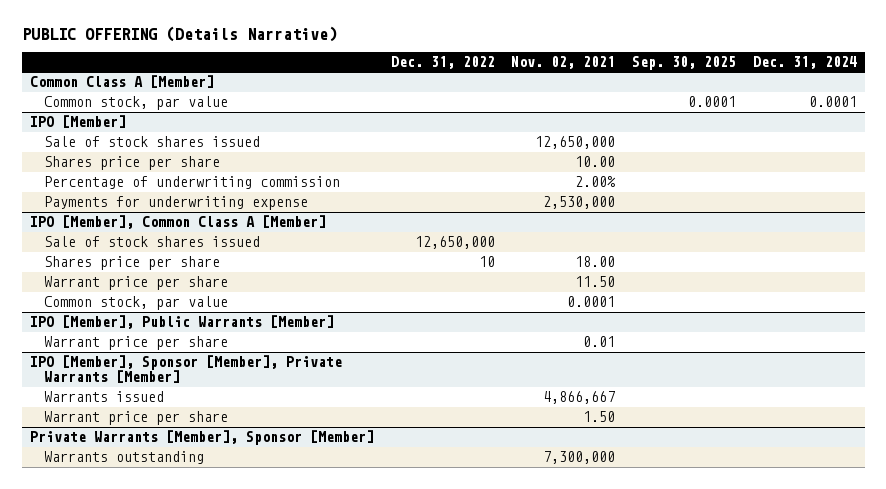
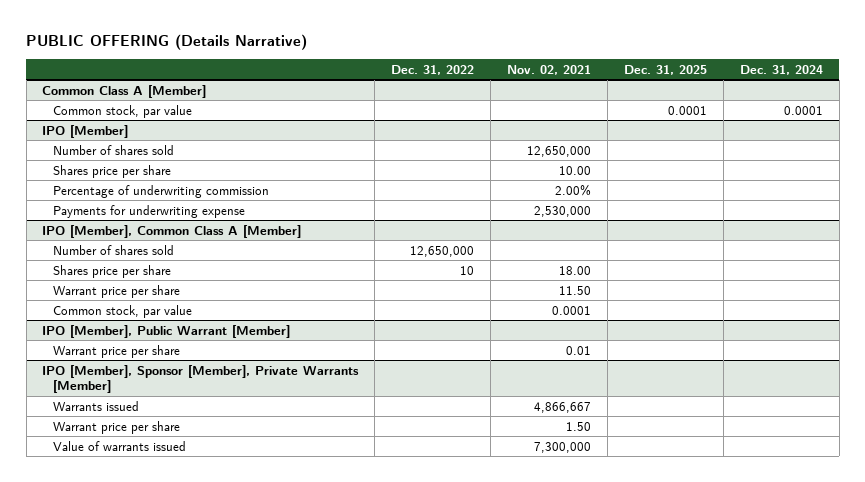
- | Dec. 31, 2022 | Nov. 02, 2021 | Sep. 30, 2025 | Dec. 31, 2024
+ | Dec. 31, 2022 | Nov. 02, 2021 | Dec. 31, 2025 | Dec. 31, 2024
@ IPO [Member]
- Sale of stock shares issued | | 12,650,000 | |
+ Number of shares sold | | 12,650,000 | |
@ IPO [Member], Common Class A [Member]
- Sale of stock shares issued | 12,650,000 | | |
+ Number of shares sold | 12,650,000 | | |
- IPO [Member], Public Warrants [Member]
+ IPO [Member], Public Warrant [Member]
- Private Warrants [Member], Sponsor [Member]
- Warrants outstanding | | 7,300,000 | |
@ IPO [Member], Sponsor [Member], Private Warrants [Member]
+ Value of warrants issued | | 7,300,000 | |

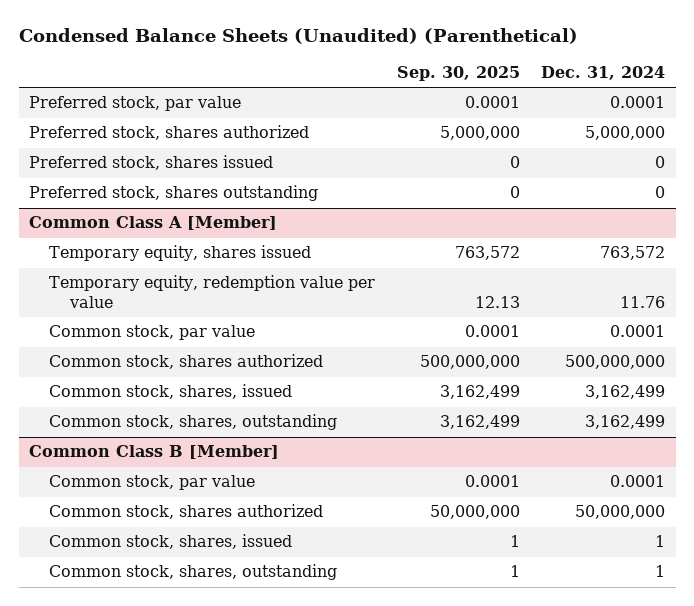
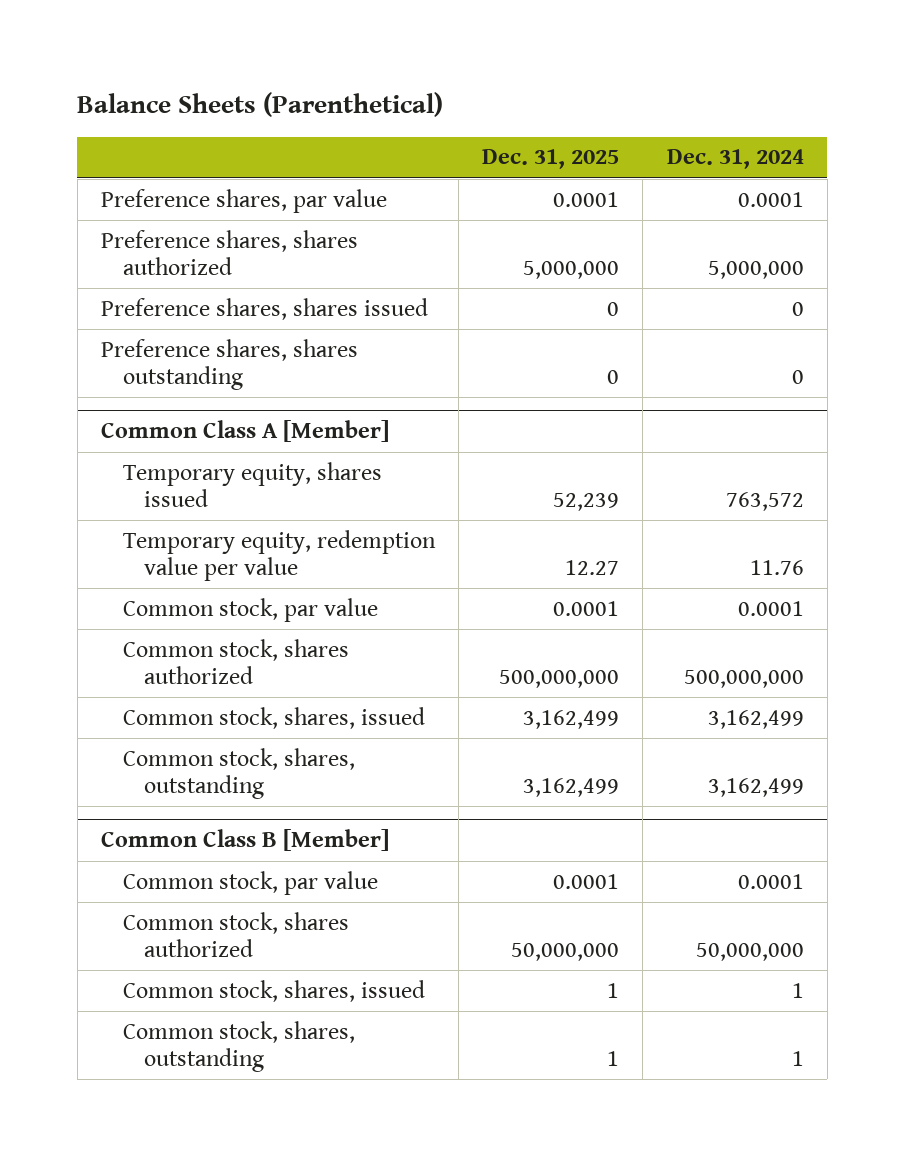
- Condensed Balance Sheets (Unaudited) (Parenthetical)
+ Balance Sheets (Parenthetical)
- | Sep. 30, 2025 | Dec. 31, 2024
+ | Dec. 31, 2025 | Dec. 31, 2024
- Preferred stock, par value | 0.0001 | 0.0001
- Preferred stock, shares authorized | 5,000,000 | 5,000,000
- Preferred stock, shares issued | 0 | 0
- Preferred stock, shares outstanding | 0 | 0
+ Preference shares, par value | 0.0001 | 0.0001
+ Preference shares, shares authorized | 5,000,000 | 5,000,000
+ Preference shares, shares issued | 0 | 0
+ Preference shares, shares outstanding | 0 | 0

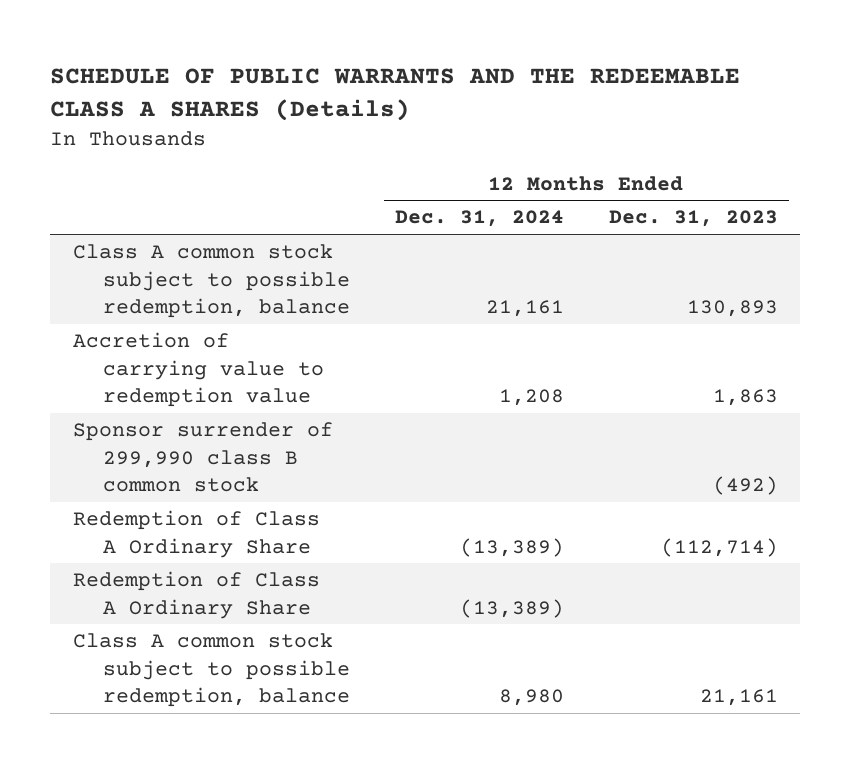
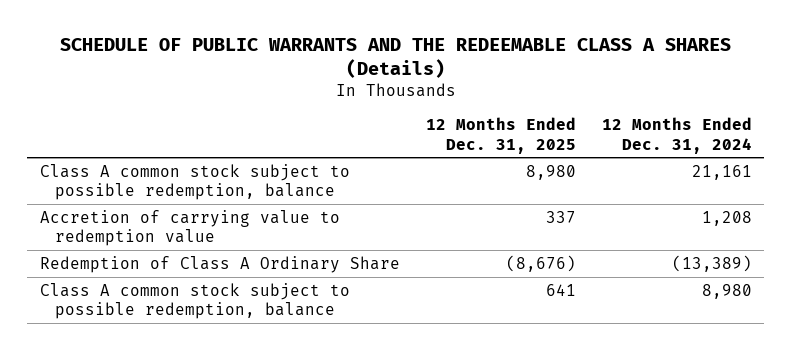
- | 12 Months Ended Dec. 31, 2024 | 12 Months Ended Dec. 31, 2023
+ | 12 Months Ended Dec. 31, 2025 | 12 Months Ended Dec. 31, 2024
- Sponsor surrender of 299,990 class B common stock | | (492)
- Redemption of Class A Ordinary Share | (13,389) |

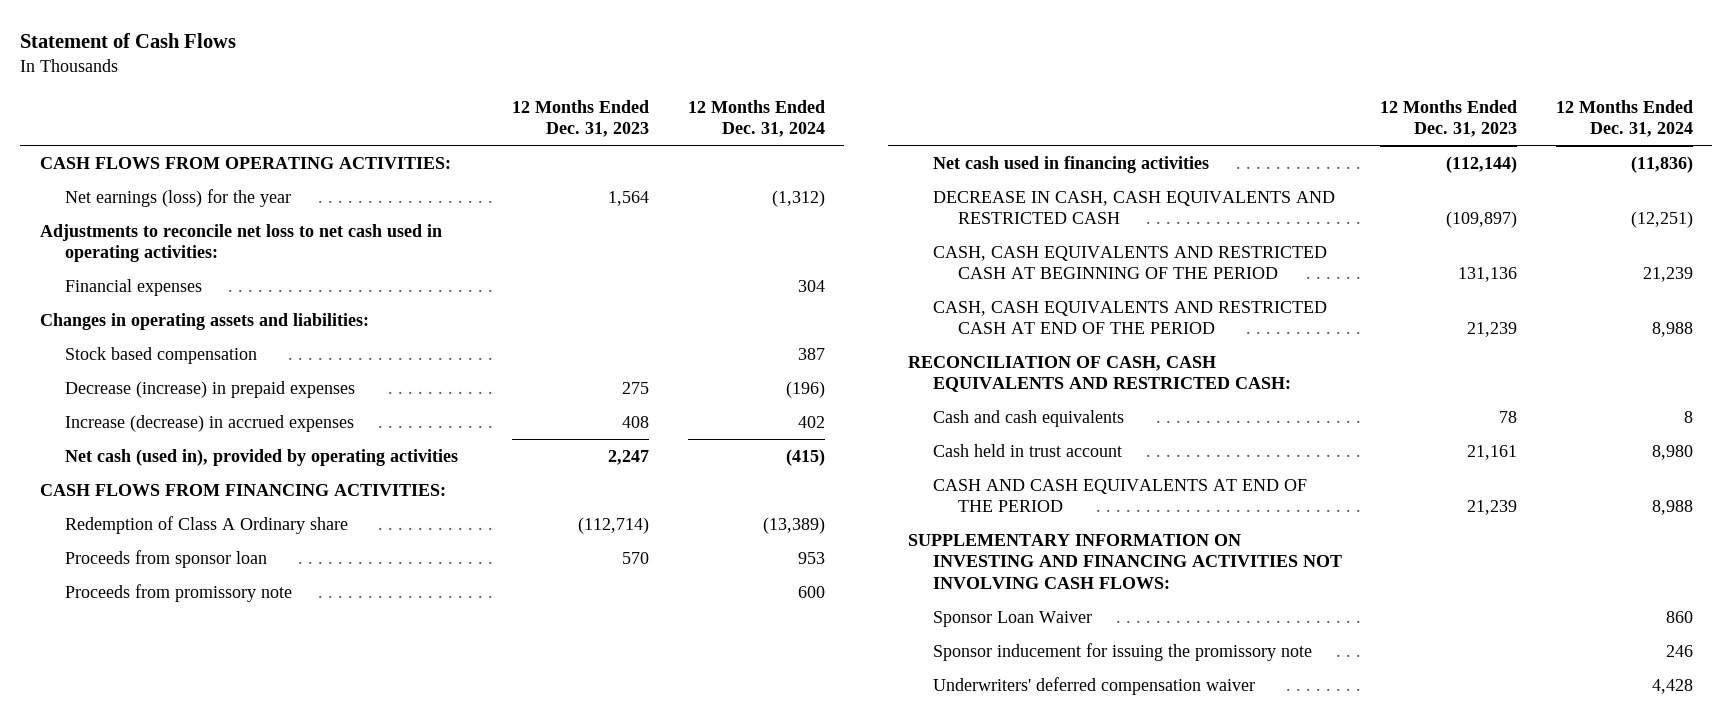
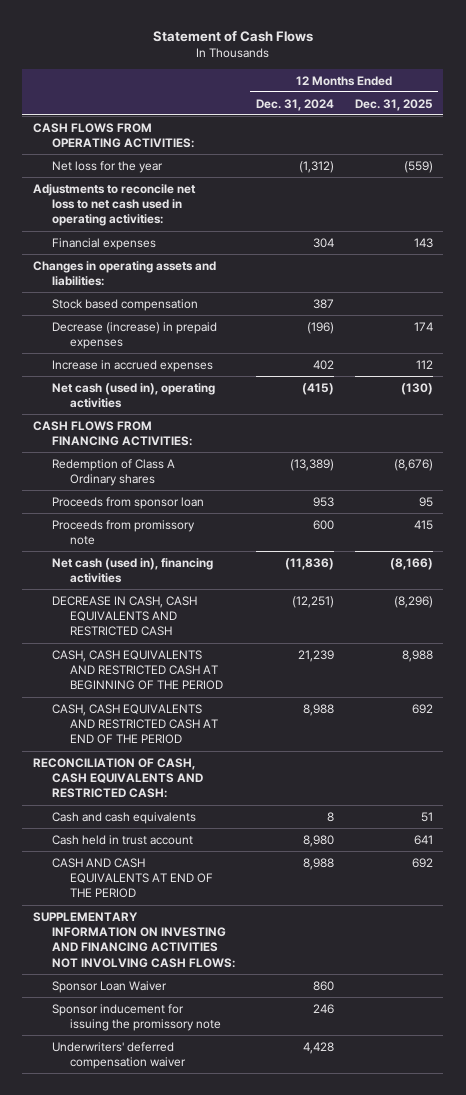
- | 12 Months Ended Dec. 31, 2023 | 12 Months Ended Dec. 31, 2024
+ | 12 Months Ended Dec. 31, 2024 | 12 Months Ended Dec. 31, 2025
- Net earnings (loss) for the year | 1,564 | (1,312)
+ Net loss for the year | (1,312) | (559)
- Increase (decrease) in accrued expenses | 408 | 402
- Net cash (used in), provided by operating activities | 2,247 | (415)
+ Increase in accrued expenses | 402 | 112
+ Net cash (used in), operating activities | (415) | (130)
- Redemption of Class A Ordinary share | (112,714) | (13,389)
+ Redemption of Class A Ordinary shares | (13,389) | (8,676)
- Net cash used in financing activities | (112,144) | (11,836)
+ Net cash (used in), financing activities | (11,836) | (8,166)

